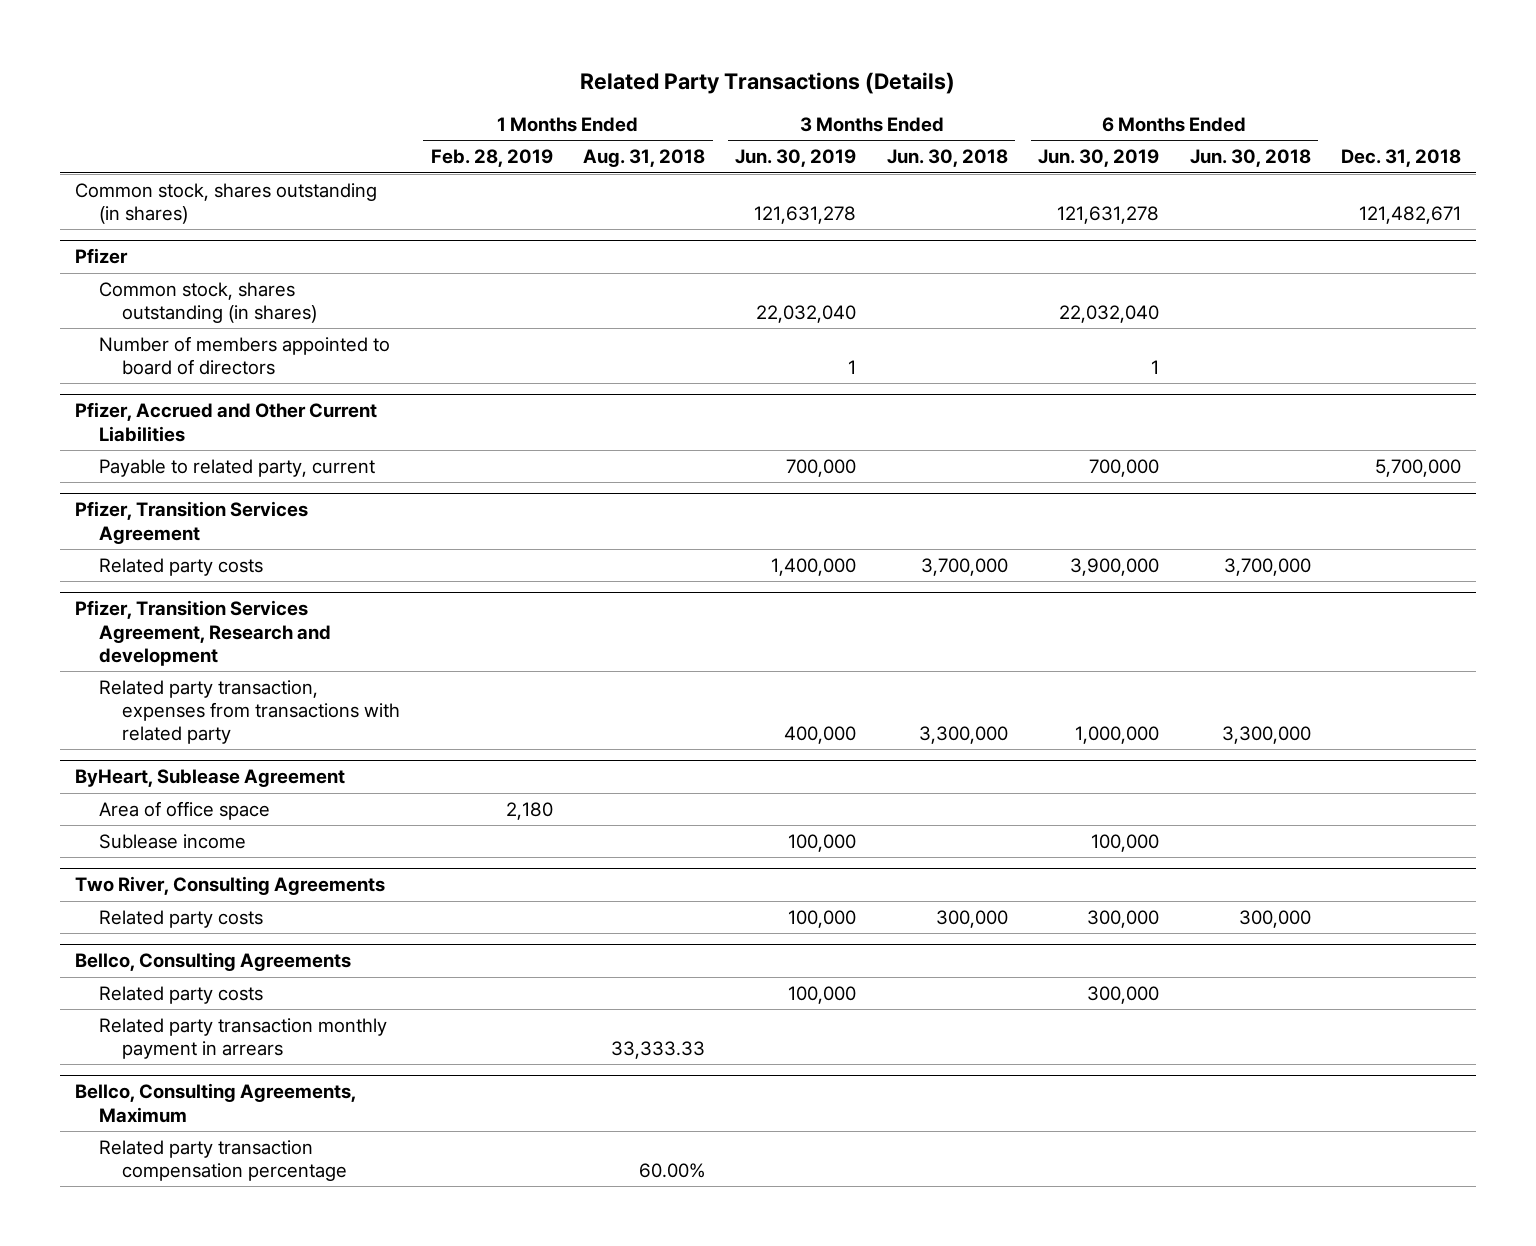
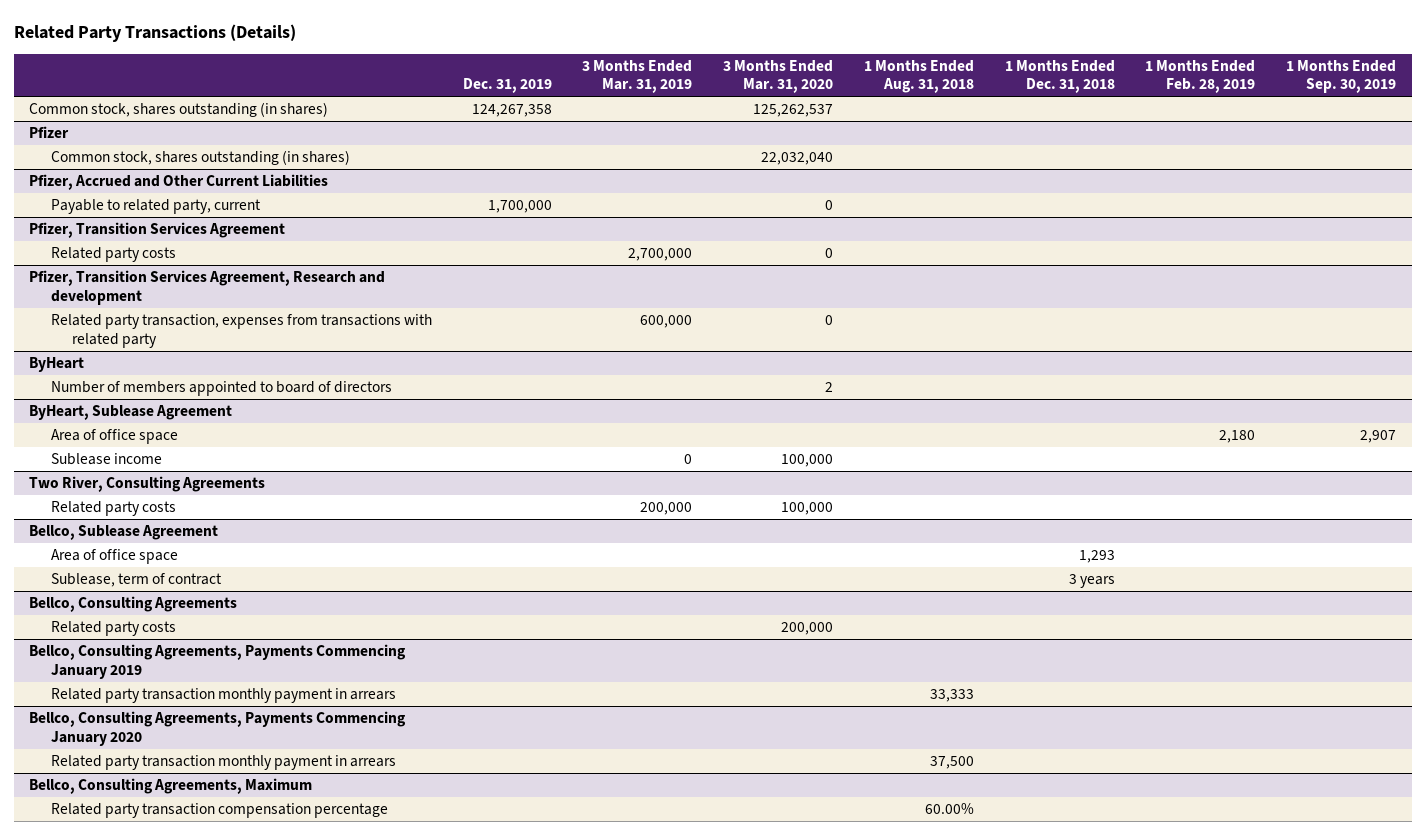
- | 1 Months Ended Feb. 28, 2019 | 1 Months Ended Aug. 31, 2018 | 3 Months Ended Jun. 30, 2019 | 3 Months Ended Jun. 30, 2018 | 6 Months Ended Jun. 30, 2019 | 6 Months Ended Jun. 30, 2018 | Dec. 31, 2018
+ | Dec. 31, 2019 | 3 Months Ended Mar. 31, 2019 | 3 Months Ended Mar. 31, 2020 | 1 Months Ended Aug. 31, 2018 | 1 Months Ended Dec. 31, 2018 | 1 Months Ended Feb. 28, 2019 | 1 Months Ended Sep. 30, 2019
@ Pfizer
- Number of members appointed to board of directors | | | 1 | | 1 | |
+ ByHeart
+ Number of members appointed to board of directors | | | 2 | | | |
+ Bellco, Sublease Agreement
+ Area of office space | | | | | 1,293 | |
+ Sublease, term of contract | | | | | 3 years | |
@ Bellco, Consulting Agreements
- Related party transaction monthly payment in arrears | | 33,333.33 | | | | |
+ Bellco, Consulting Agreements, Payments Commencing January 2019
+ Related party transaction monthly payment in arrears | | | | 33,333 | | |
+ Bellco, Consulting Agreements, Payments Commencing January 2020
+ Related party transaction monthly payment in arrears | | | | 37,500 | | |

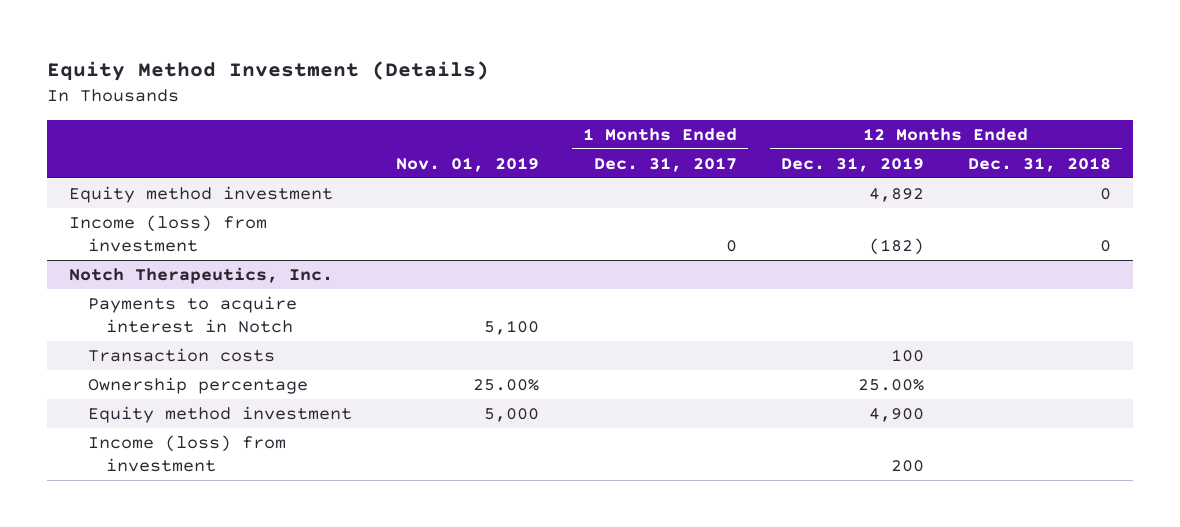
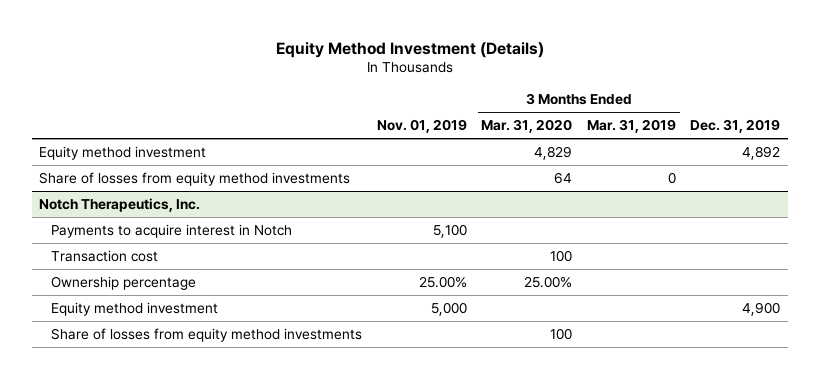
- | Nov. 01, 2019 | 1 Months Ended Dec. 31, 2017 | 12 Months Ended Dec. 31, 2019 | 12 Months Ended Dec. 31, 2018
+ | Nov. 01, 2019 | 3 Months Ended Mar. 31, 2020 | 3 Months Ended Mar. 31, 2019 | Dec. 31, 2019
- Income (loss) from investment | | 0 | (182) | 0
+ Share of losses from equity method investments | | 64 | 0 |
@ Notch Therapeutics, Inc.
- Transaction costs | | | 100 |
+ Transaction cost | | 100 | |
- Income (loss) from investment | | | 200 |
+ Share of losses from equity method investments | | 100 | |

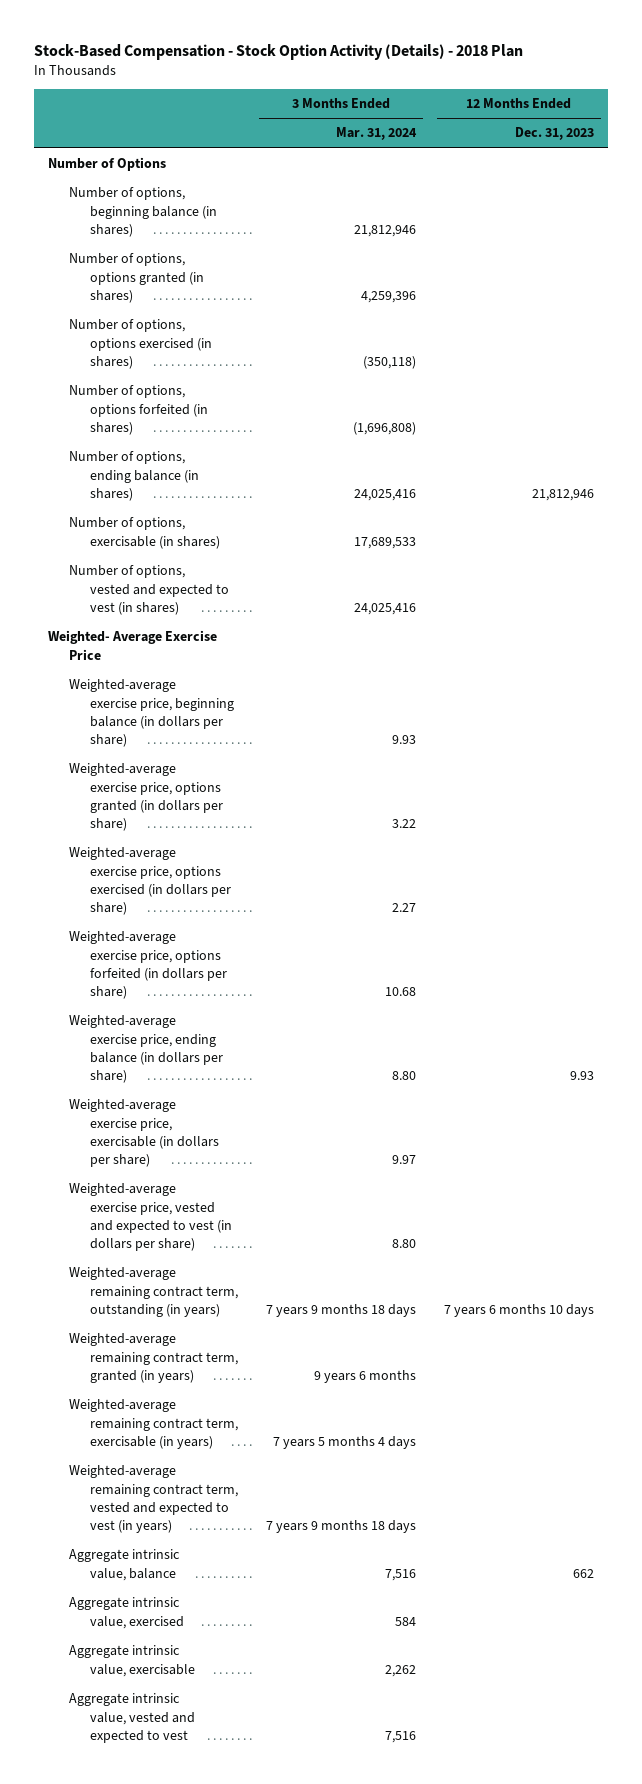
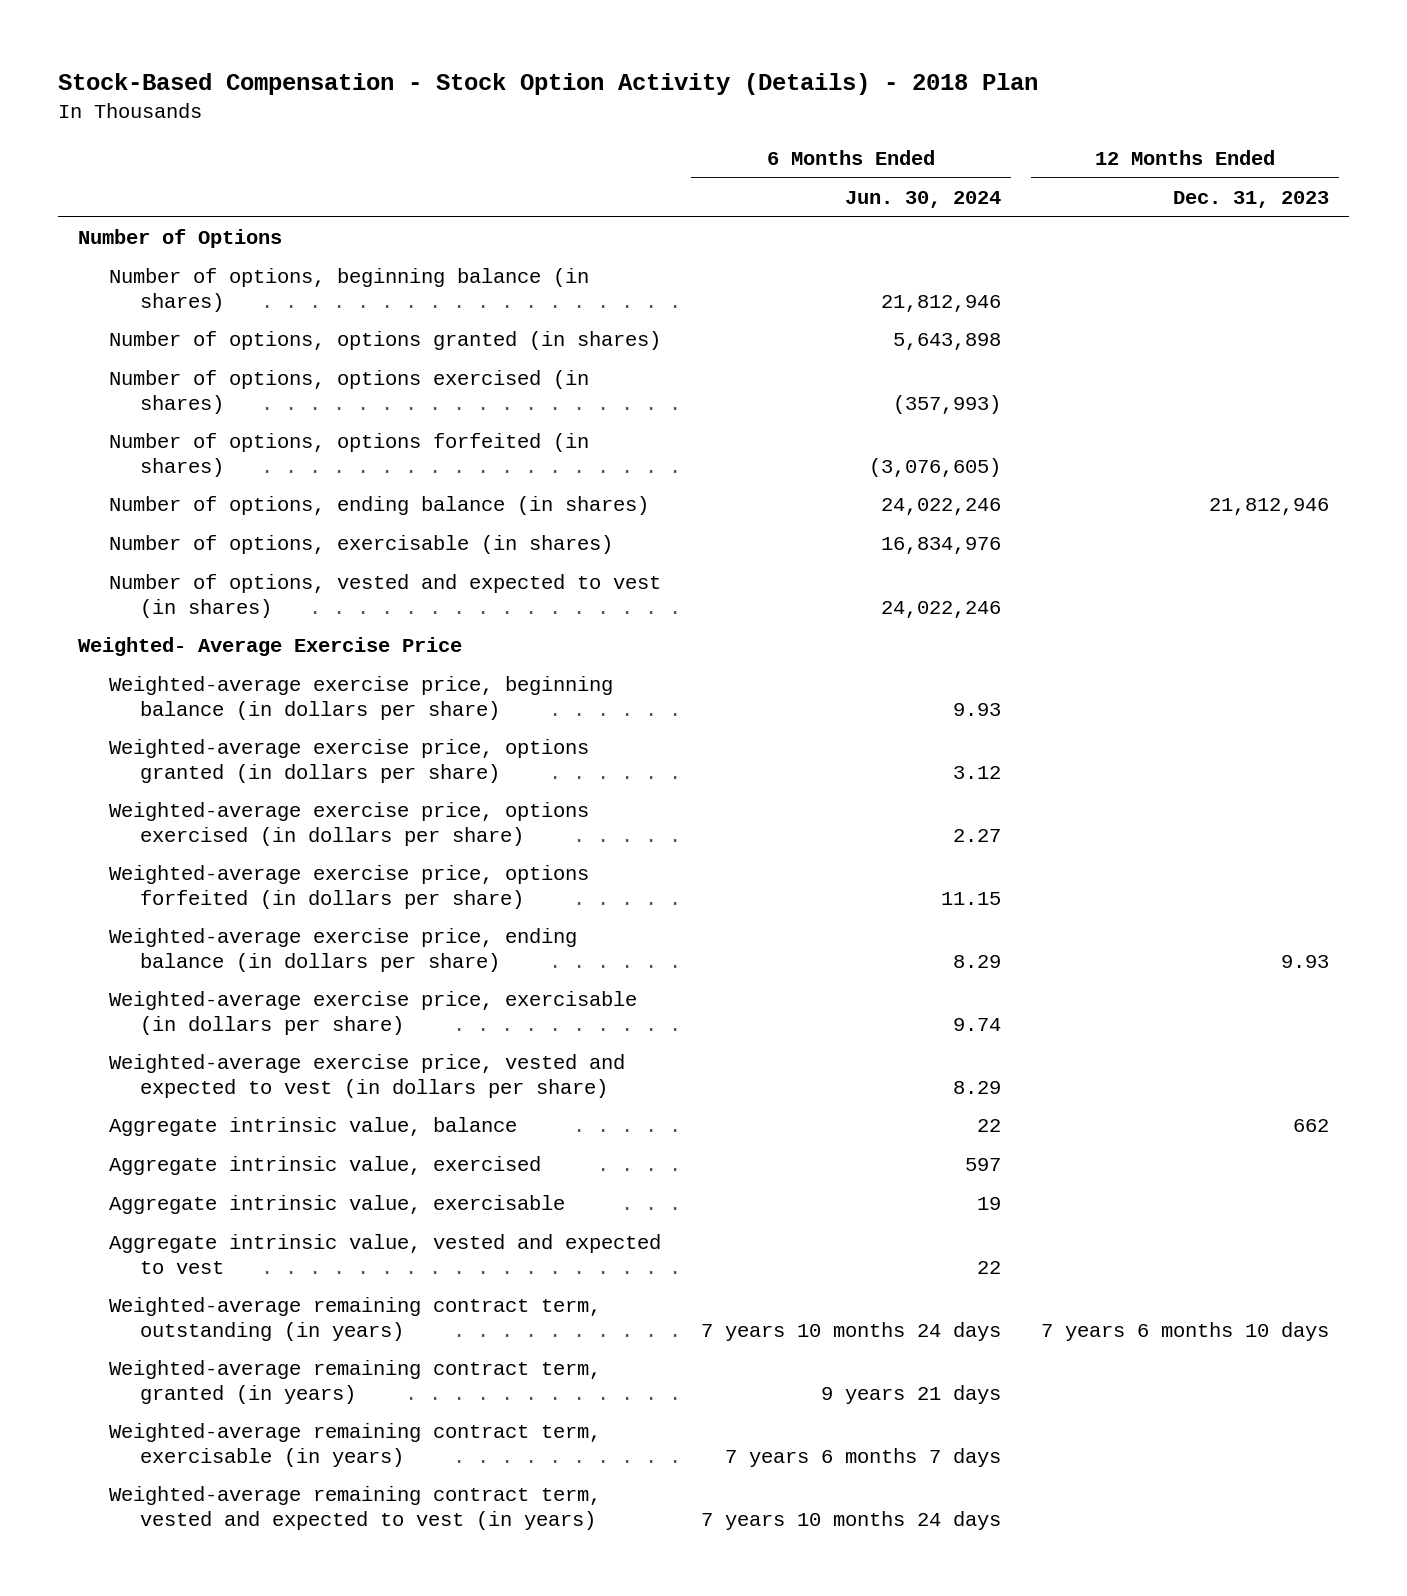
- | 3 Months Ended Mar. 31, 2024 | 12 Months Ended Dec. 31, 2023
+ | 6 Months Ended Jun. 30, 2024 | 12 Months Ended Dec. 31, 2023
moved down: Weighted-average remaining contract term, outstanding (in years) | 7 years 10 months 24 days | 7 years 6 months 10 days
moved down: Weighted-average remaining contract term, granted (in years) | 9 years 21 days |
moved down: Weighted-average remaining contract term, exercisable (in years) | 7 years 6 months 7 days |
moved down: Weighted-average remaining contract term, vested and expected to vest (in years) | 7 years 10 months 24 days |

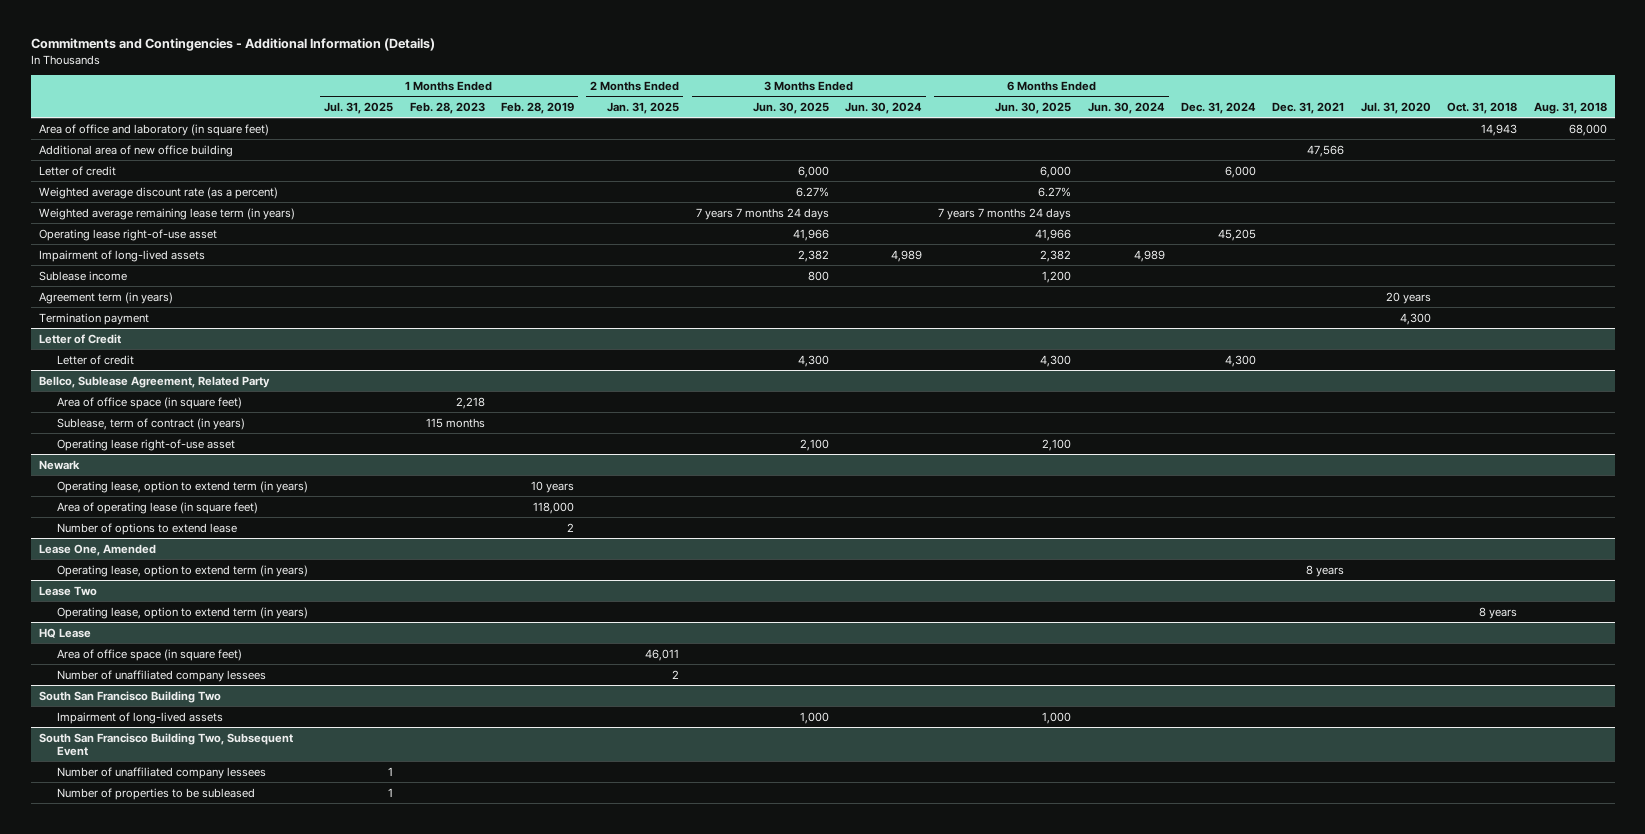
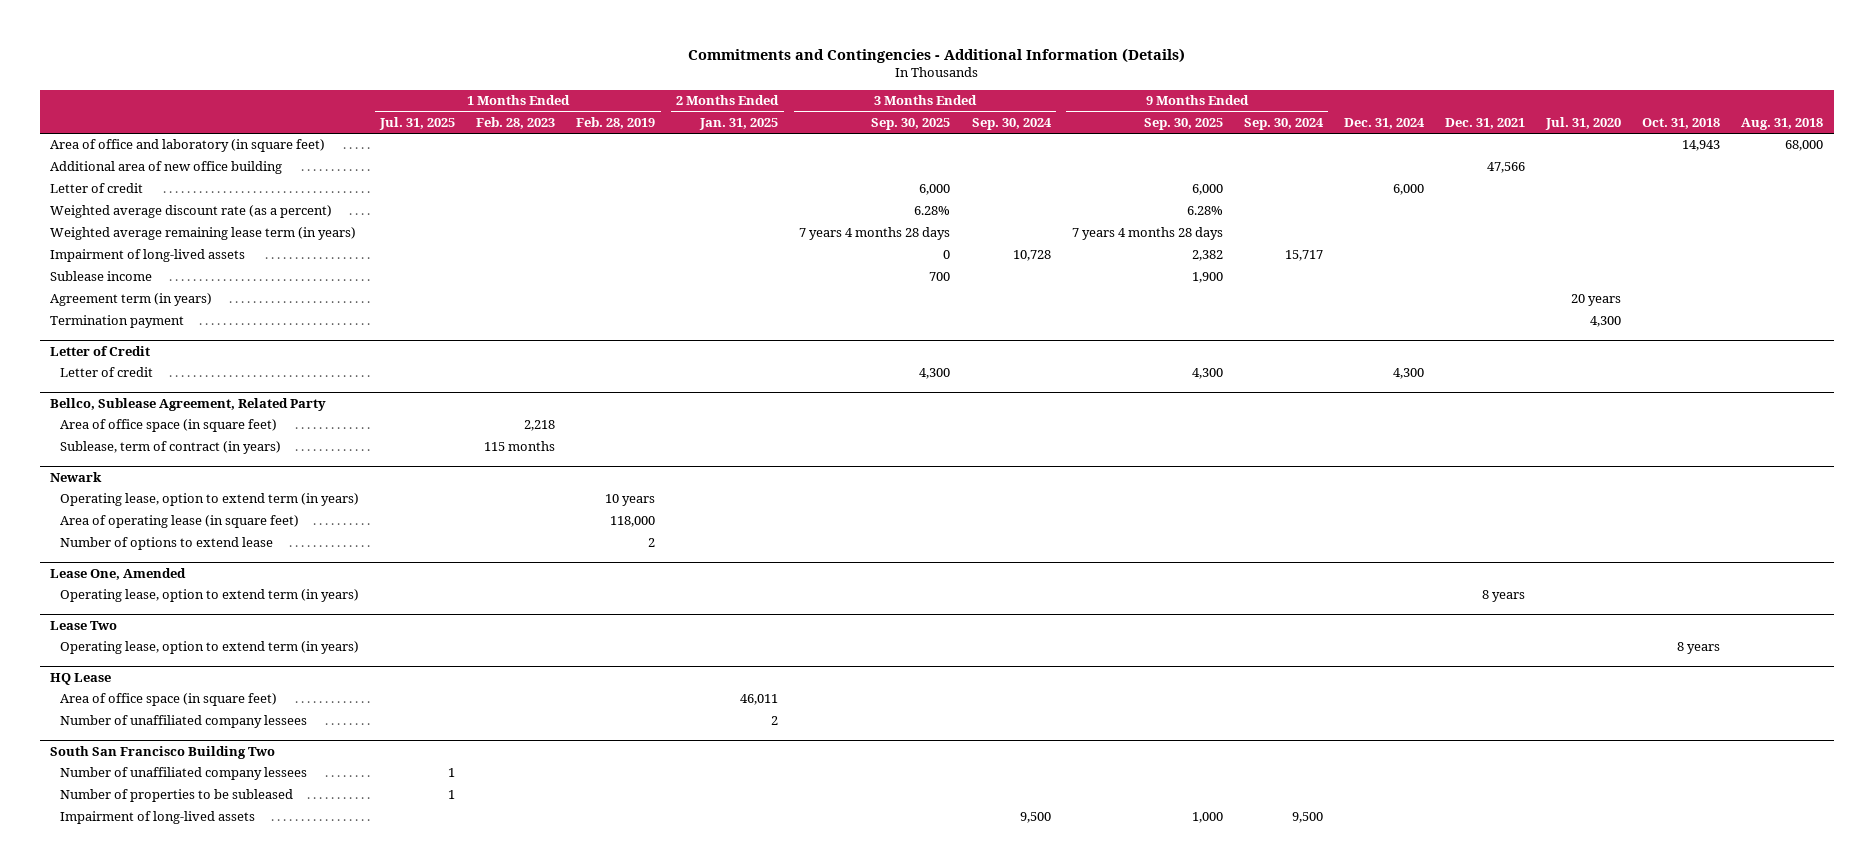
- | 1 Months Ended Jul. 31, 2025 | 1 Months Ended Feb. 28, 2023 | 1 Months Ended Feb. 28, 2019 | 2 Months Ended Jan. 31, 2025 | 3 Months Ended Jun. 30, 2025 | 3 Months Ended Jun. 30, 2024 | 6 Months Ended Jun. 30, 2025 | 6 Months Ended Jun. 30, 2024 | Dec. 31, 2024 | Dec. 31, 2021 | Jul. 31, 2020 | Oct. 31, 2018 | Aug. 31, 2018
+ | 1 Months Ended Jul. 31, 2025 | 1 Months Ended Feb. 28, 2023 | 1 Months Ended Feb. 28, 2019 | 2 Months Ended Jan. 31, 2025 | 3 Months Ended Sep. 30, 2025 | 3 Months Ended Sep. 30, 2024 | 9 Months Ended Sep. 30, 2025 | 9 Months Ended Sep. 30, 2024 | Dec. 31, 2024 | Dec. 31, 2021 | Jul. 31, 2020 | Oct. 31, 2018 | Aug. 31, 2018
- Operating lease right-of-use asset | | | | | 41,966 | | 41,966 | | 45,205 | | | |
@ Bellco, Sublease Agreement, Related Party
- Operating lease right-of-use asset | | | | | 2,100 | | 2,100 | | | | | |
@ South San Francisco Building Two
+ Number of unaffiliated company lessees | 1 | | | | | | | | | | | |
+ Number of properties to be subleased | 1 | | | | | | | | | | | |
- South San Francisco Building Two, Subsequent Event
- Number of unaffiliated company lessees | 1 | | | | | | | | | | | |
- Number of properties to be subleased | 1 | | | | | | | | | | | |

